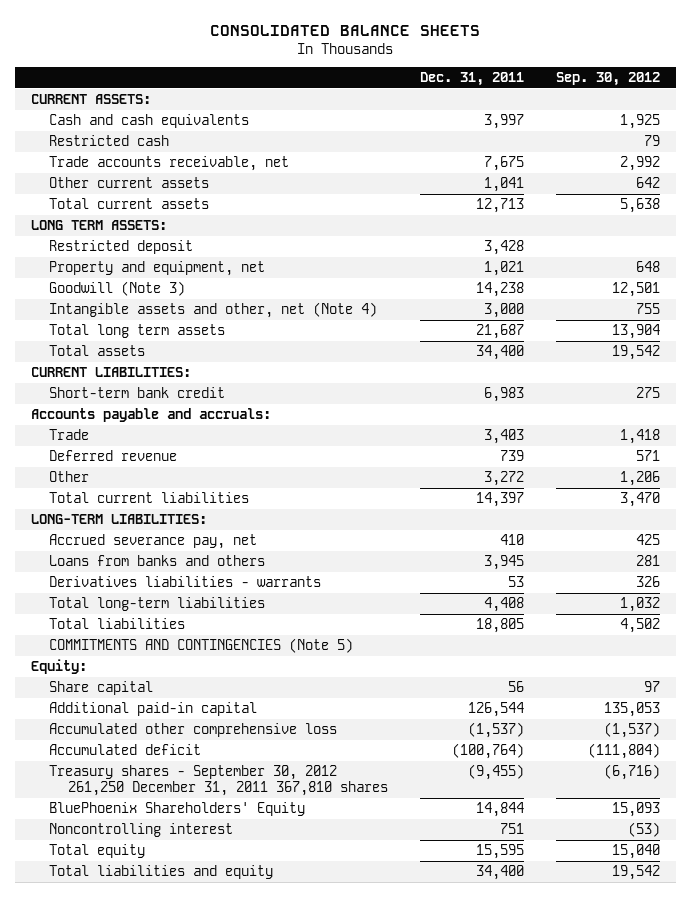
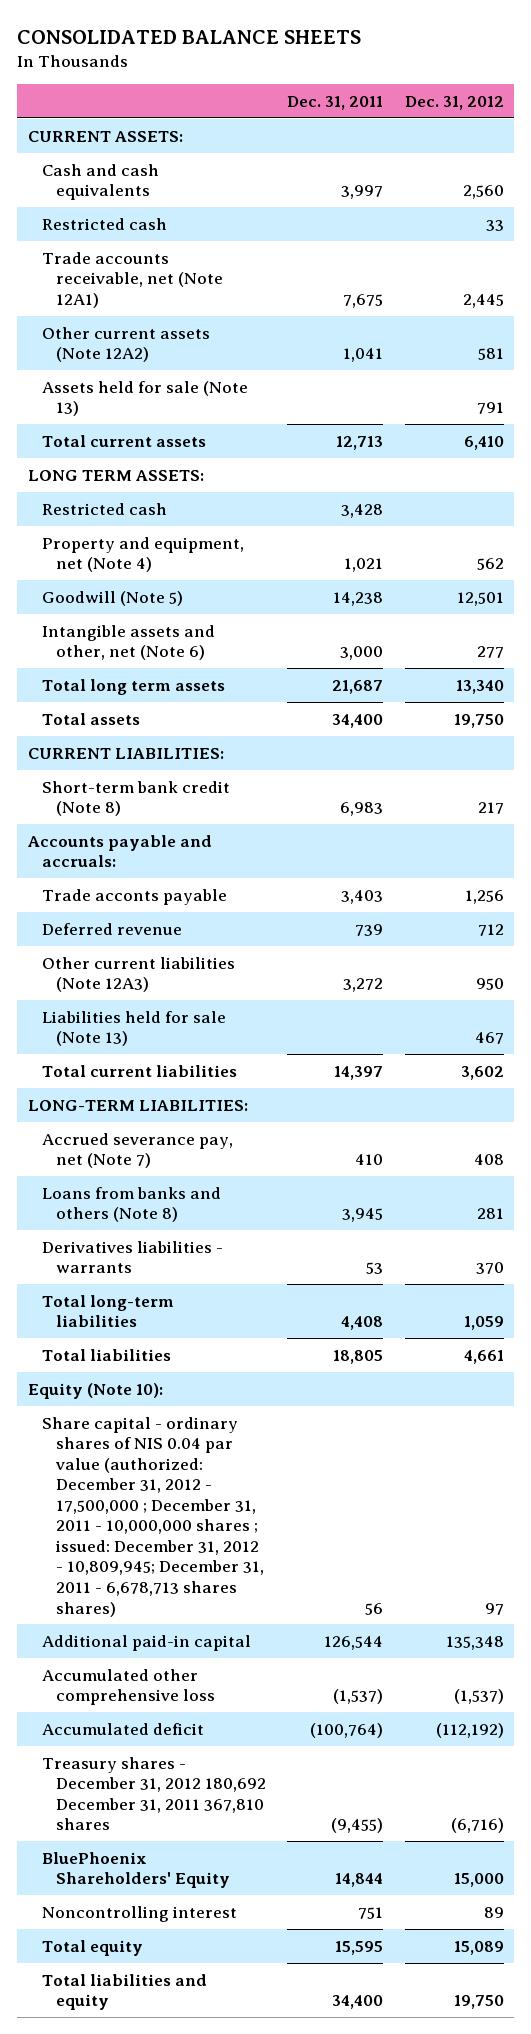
- | Dec. 31, 2011 | Sep. 30, 2012
+ | Dec. 31, 2011 | Dec. 31, 2012
- Trade accounts receivable, net | 7,675 | 2,992
- Other current assets | 1,041 | 642
+ Trade accounts receivable, net (Note 12A1) | 7,675 | 2,445
+ Other current assets (Note 12A2) | 1,041 | 581
+ Assets held for sale (Note 13) | | 791
- Restricted deposit | 3,428 |
- Property and equipment, net | 1,021 | 648
- Goodwill (Note 3) | 14,238 | 12,501
- Intangible assets and other, net (Note 4) | 3,000 | 755
+ Restricted cash | 3,428 |
+ Property and equipment, net (Note 4) | 1,021 | 562
+ Goodwill (Note 5) | 14,238 | 12,501
+ Intangible assets and other, net (Note 6) | 3,000 | 277
- Short-term bank credit | 6,983 | 275
+ Short-term bank credit (Note 8) | 6,983 | 217
- Trade | 3,403 | 1,418
+ Trade acconts payable | 3,403 | 1,256
- Other | 3,272 | 1,206
+ Other current liabilities (Note 12A3) | 3,272 | 950
+ Liabilities held for sale (Note 13) | | 467
- Accrued severance pay, net | 410 | 425
- Loans from banks and others | 3,945 | 281
+ Accrued severance pay, net (Note 7) | 410 | 408
+ Loans from banks and others (Note 8) | 3,945 | 281
- COMMITMENTS AND CONTINGENCIES (Note 5)
- Equity:
- Share capital | 56 | 97
+ Equity (Note 10):
+ Share capital - ordinary shares of NIS 0.04 par value (authorized: December 31, 2012 - 17,500,000 ; December 31, 2011 - 10,000,000 shares ; issued: December 31, 2012 - 10,809,945; December 31, 2011 - 6,678,713 shares shares) | 56 | 97
- Treasury shares - September 30, 2012 261,250 December 31, 2011 367,810 shares | (9,455) | (6,716)
+ Treasury shares - December 31, 2012 180,692 December 31, 2011 367,810 shares | (9,455) | (6,716)

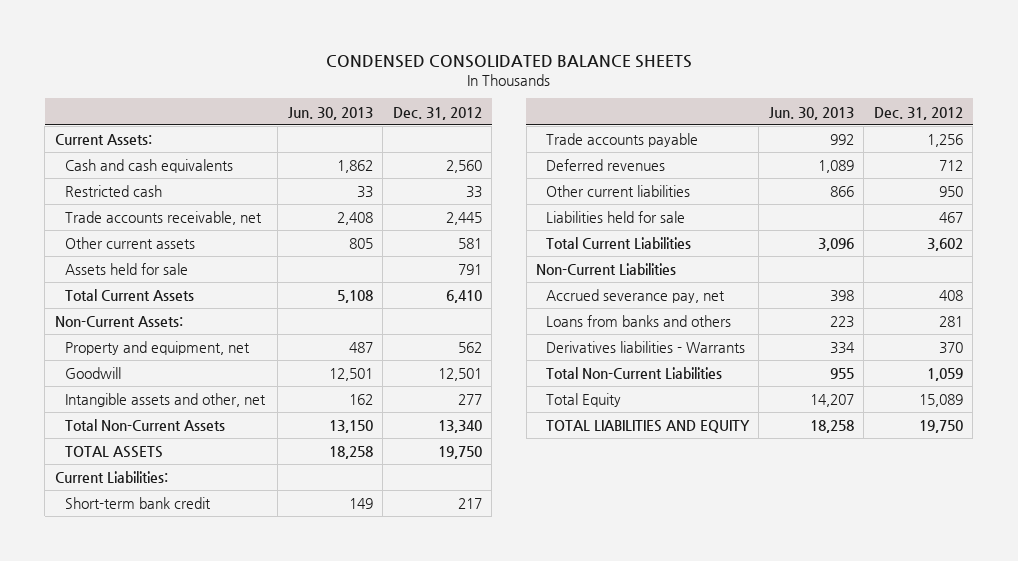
- CONSOLIDATED BALANCE SHEETS
+ CONDENSED CONSOLIDATED BALANCE SHEETS
- | Dec. 31, 2011 | Dec. 31, 2012
+ | Jun. 30, 2013 | Dec. 31, 2012
- CURRENT ASSETS:
+ Current Assets:
- Trade accounts receivable, net (Note 12A1) | 7,675 | 2,445
- Other current assets (Note 12A2) | 1,041 | 581
- Assets held for sale (Note 13) | | 791
- Total current assets | 12,713 | 6,410
- LONG TERM ASSETS:
- Restricted cash | 3,428 |
- Property and equipment, net (Note 4) | 1,021 | 562
- Goodwill (Note 5) | 14,238 | 12,501
- Intangible assets and other, net (Note 6) | 3,000 | 277
- Total long term assets | 21,687 | 13,340
- Total assets | 34,400 | 19,750
- CURRENT LIABILITIES:
- Short-term bank credit (Note 8) | 6,983 | 217
- Accounts payable and accruals:
- Trade acconts payable | 3,403 | 1,256
- Deferred revenue | 739 | 712
- Other current liabilities (Note 12A3) | 3,272 | 950
- Liabilities held for sale (Note 13) | | 467
- Total current liabilities | 14,397 | 3,602
- LONG-TERM LIABILITIES:
- Accrued severance pay, net (Note 7) | 410 | 408
- Loans from banks and others (Note 8) | 3,945 | 281
- Derivatives liabilities - warrants | 53 | 370
- Total long-term liabilities | 4,408 | 1,059
- Total liabilities | 18,805 | 4,661
- Equity (Note 10):
- Share capital - ordinary shares of NIS 0.04 par value (authorized: December 31, 2012 - 17,500,000 ; December 31, 2011 - 10,000,000 shares ; issued: December 31, 2012 - 10,809,945; December 31, 2011 - 6,678,713 shares shares) | 56 | 97
- Additional paid-in capital | 126,544 | 135,348
- Accumulated other comprehensive loss | (1,537) | (1,537)
- Accumulated deficit | (100,764) | (112,192)
- Treasury shares - December 31, 2012 180,692 December 31, 2011 367,810 shares | (9,455) | (6,716)
- BluePhoenix Shareholders' Equity | 14,844 | 15,000
- Noncontrolling interest | 751 | 89
- Total equity | 15,595 | 15,089
- Total liabilities and equity | 34,400 | 19,750
+ Trade accounts receivable, net | 2,408 | 2,445
+ Other current assets | 805 | 581
+ Assets held for sale | | 791
+ Total Current Assets | 5,108 | 6,410
+ Non-Current Assets:
+ Property and equipment, net | 487 | 562
+ Goodwill | 12,501 | 12,501
+ Intangible assets and other, net | 162 | 277
+ Total Non-Current Assets | 13,150 | 13,340
+ TOTAL ASSETS | 18,258 | 19,750
+ Current Liabilities:
+ Short-term bank credit | 149 | 217
+ Trade accounts payable | 992 | 1,256
+ Deferred revenues | 1,089 | 712
+ Other current liabilities | 866 | 950
+ Liabilities held for sale | | 467
+ Total Current Liabilities | 3,096 | 3,602
+ Non-Current Liabilities
+ Accrued severance pay, net | 398 | 408
+ Loans from banks and others | 223 | 281
+ Derivatives liabilities - Warrants | 334 | 370
+ Total Non-Current Liabilities | 955 | 1,059
+ Total Equity | 14,207 | 15,089
+ TOTAL LIABILITIES AND EQUITY | 18,258 | 19,750

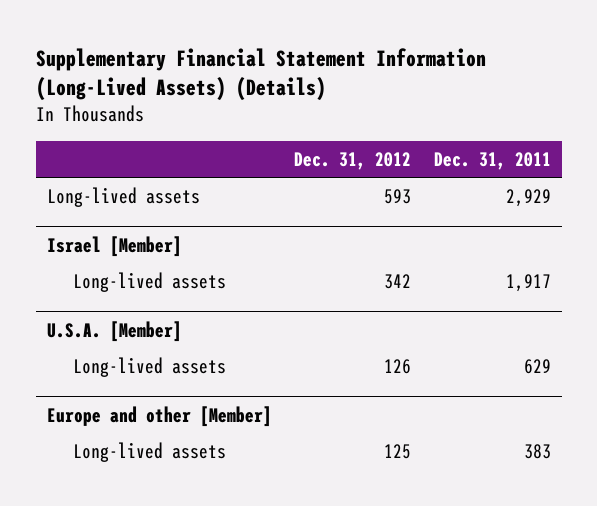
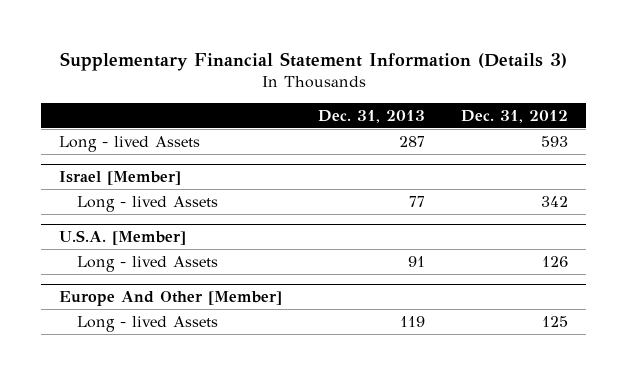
- Supplementary Financial Statement Information (Long-Lived Assets) (Details)
+ Supplementary Financial Statement Information (Details 3)
- | Dec. 31, 2012 | Dec. 31, 2011
+ | Dec. 31, 2013 | Dec. 31, 2012
- Long-lived assets | 593 | 2,929
+ Long - lived Assets | 287 | 593
@ Israel [Member]
- Long-lived assets | 342 | 1,917
+ Long - lived Assets | 77 | 342
@ U.S.A. [Member]
- Long-lived assets | 126 | 629
- Europe and other [Member]
- Long-lived assets | 125 | 383
@ U.S.A. [Member]
+ Long - lived Assets | 91 | 126
+ Europe And Other [Member]
+ Long - lived Assets | 119 | 125

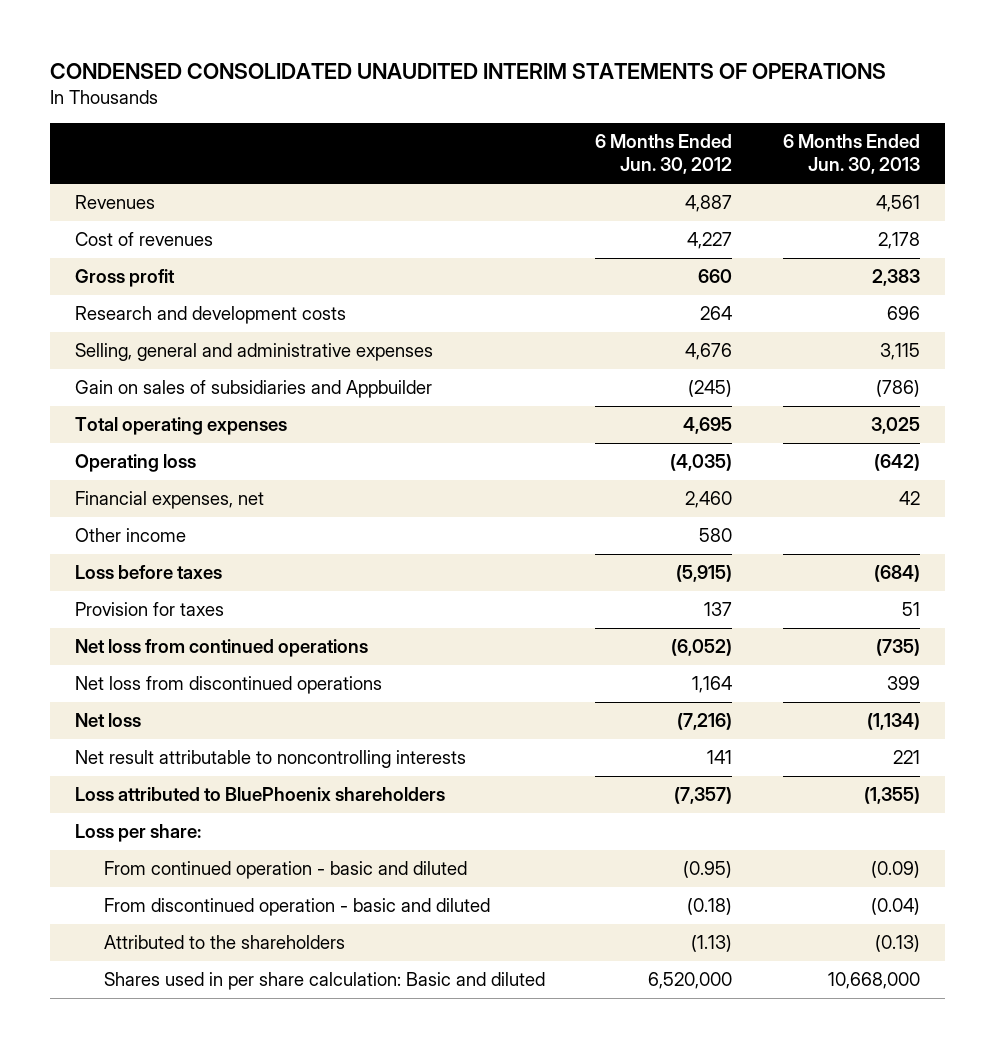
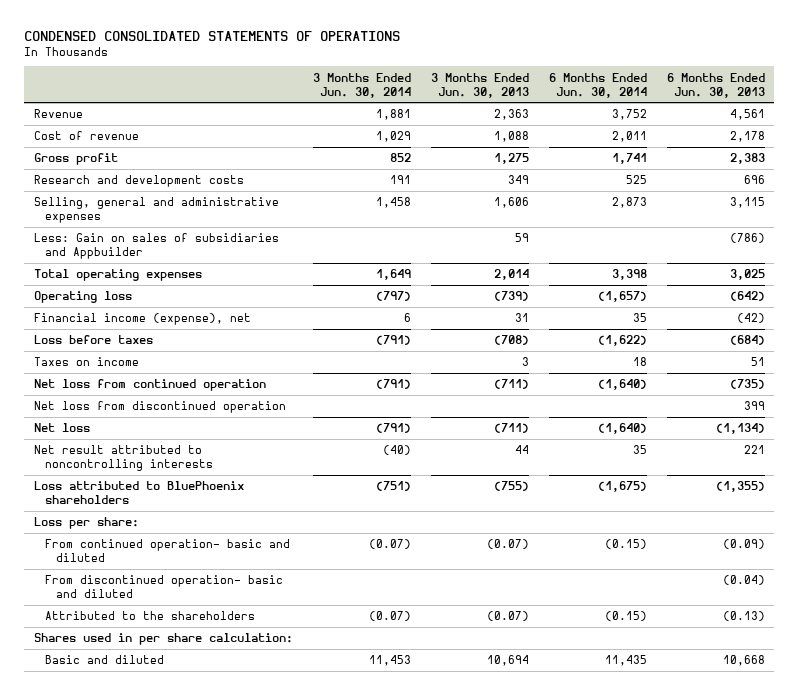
- CONDENSED CONSOLIDATED UNAUDITED INTERIM STATEMENTS OF OPERATIONS
+ CONDENSED CONSOLIDATED STATEMENTS OF OPERATIONS
- | 6 Months Ended Jun. 30, 2012 | 6 Months Ended Jun. 30, 2013
+ | 3 Months Ended Jun. 30, 2014 | 3 Months Ended Jun. 30, 2013 | 6 Months Ended Jun. 30, 2014 | 6 Months Ended Jun. 30, 2013
- Revenues | 4,887 | 4,561
- Cost of revenues | 4,227 | 2,178
+ Revenue | 1,881 | 2,363 | 3,752 | 4,561
+ Cost of revenue | 1,029 | 1,088 | 2,011 | 2,178
- Gain on sales of subsidiaries and Appbuilder | (245) | (786)
+ Less: Gain on sales of subsidiaries and Appbuilder | | 59 | | (786)
- Financial expenses, net | 2,460 | 42
- Other income | 580 |
+ Financial income (expense), net | 6 | 31 | 35 | (42)
- Provision for taxes | 137 | 51
- Net loss from continued operations | (6,052) | (735)
- Net loss from discontinued operations | 1,164 | 399
+ Taxes on income | | 3 | 18 | 51
+ Net loss from continued operation | (791) | (711) | (1,640) | (735)
+ Net loss from discontinued operation | | | | 399
- Net result attributable to noncontrolling interests | 141 | 221
+ Net result attributed to noncontrolling interests | (40) | 44 | 35 | 221
- From continued operation - basic and diluted | (0.95) | (0.09)
- From discontinued operation - basic and diluted | (0.18) | (0.04)
+ From continued operation- basic and diluted | (0.07) | (0.07) | (0.15) | (0.09)
+ From discontinued operation- basic and diluted | | | | (0.04)
- Shares used in per share calculation: Basic and diluted | 6,520,000 | 10,668,000
+ Shares used in per share calculation:
+ Basic and diluted | 11,453 | 10,694 | 11,435 | 10,668

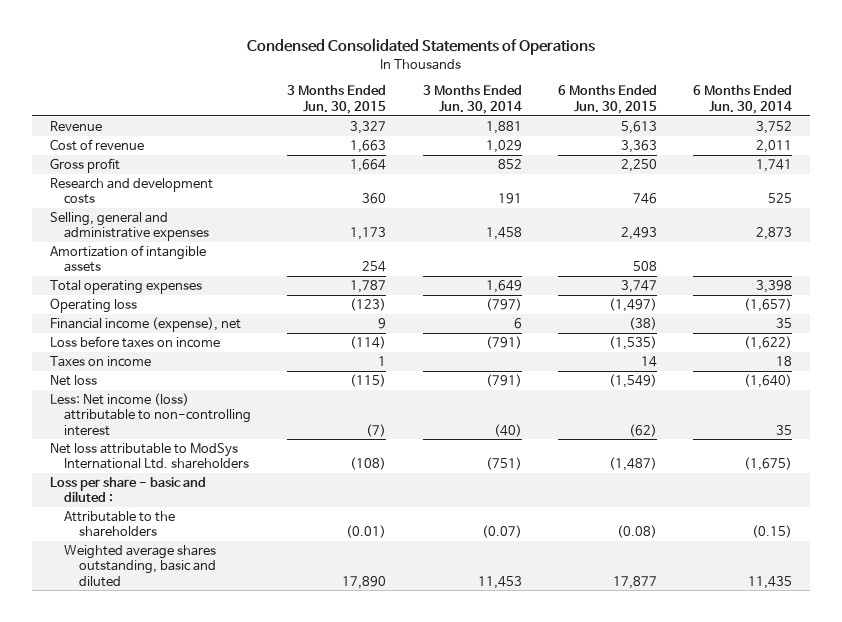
- CONDENSED CONSOLIDATED STATEMENTS OF OPERATIONS
+ Condensed Consolidated Statements of Operations
- | 3 Months Ended Jun. 30, 2014 | 3 Months Ended Jun. 30, 2013 | 6 Months Ended Jun. 30, 2014 | 6 Months Ended Jun. 30, 2013
+ | 3 Months Ended Jun. 30, 2015 | 3 Months Ended Jun. 30, 2014 | 6 Months Ended Jun. 30, 2015 | 6 Months Ended Jun. 30, 2014
- Less: Gain on sales of subsidiaries and Appbuilder | | 59 | | (786)
+ Amortization of intangible assets | 254 | | 508 |
- Loss before taxes | (791) | (708) | (1,622) | (684)
+ Loss before taxes on income | (114) | (791) | (1,535) | (1,622)
- Net loss from continued operation | (791) | (711) | (1,640) | (735)
- Net loss from discontinued operation | | | | 399
- Net result attributed to noncontrolling interests | (40) | 44 | 35 | 221
- Loss attributed to BluePhoenix shareholders | (751) | (755) | (1,675) | (1,355)
- Loss per share:
- From continued operation- basic and diluted | (0.07) | (0.07) | (0.15) | (0.09)
- From discontinued operation- basic and diluted | | | | (0.04)
- Attributed to the shareholders | (0.07) | (0.07) | (0.15) | (0.13)
- Shares used in per share calculation:
- Basic and diluted | 11,453 | 10,694 | 11,435 | 10,668
+ Less: Net income (loss) attributable to non-controlling interest | (7) | (40) | (62) | 35
+ Net loss attributable to ModSys International Ltd. shareholders | (108) | (751) | (1,487) | (1,675)
+ Loss per share - basic and diluted :
+ Attributable to the shareholders | (0.01) | (0.07) | (0.08) | (0.15)
+ Weighted average shares outstanding, basic and diluted | 17,890 | 11,453 | 17,877 | 11,435

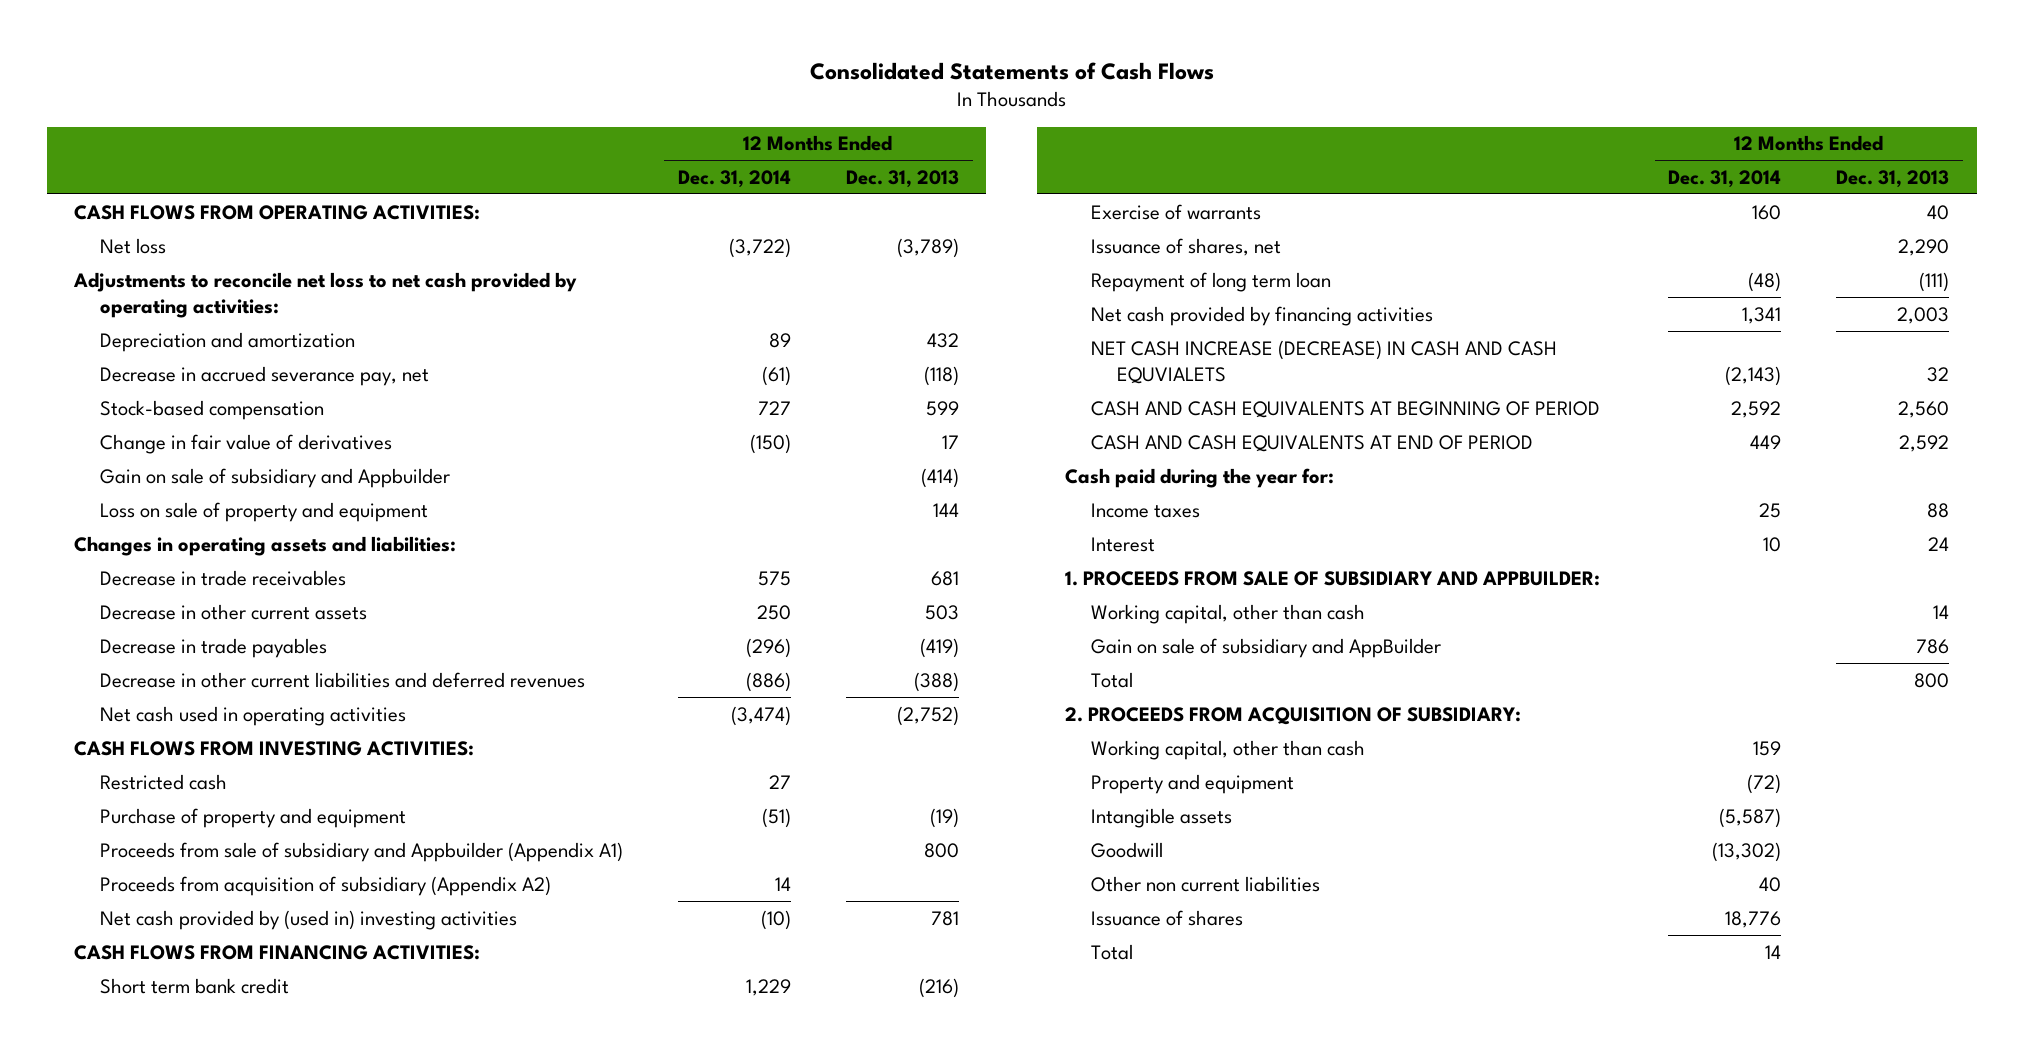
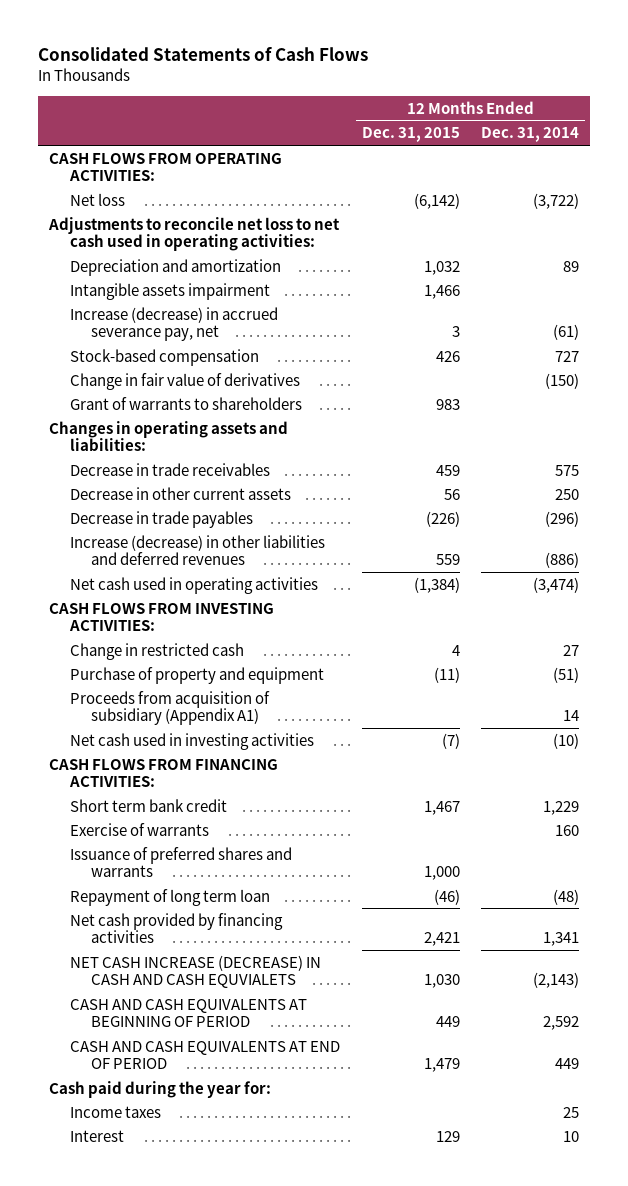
- | 12 Months Ended Dec. 31, 2014 | 12 Months Ended Dec. 31, 2013
+ | 12 Months Ended Dec. 31, 2015 | 12 Months Ended Dec. 31, 2014
- Adjustments to reconcile net loss to net cash provided by operating activities:
+ Adjustments to reconcile net loss to net cash used in operating activities:
- Decrease in accrued severance pay, net | (61) | (118)
+ Intangible assets impairment | 1,466 |
+ Increase (decrease) in accrued severance pay, net | 3 | (61)
- Gain on sale of subsidiary and Appbuilder | | (414)
- Loss on sale of property and equipment | | 144
+ Grant of warrants to shareholders | 983 |
- Decrease in other current liabilities and deferred revenues | (886) | (388)
+ Increase (decrease) in other liabilities and deferred revenues | 559 | (886)
- Restricted cash | 27 |
+ Change in restricted cash | 4 | 27
- Proceeds from sale of subsidiary and Appbuilder (Appendix A1) | | 800
- Proceeds from acquisition of subsidiary (Appendix A2) | 14 |
- Net cash provided by (used in) investing activities | (10) | 781
+ Proceeds from acquisition of subsidiary (Appendix A1) | | 14
+ Net cash used in investing activities | (7) | (10)
- Issuance of shares, net | | 2,290
+ Issuance of preferred shares and warrants | 1,000 |
- 1. PROCEEDS FROM SALE OF SUBSIDIARY AND APPBUILDER:
- Working capital, other than cash | | 14
- Gain on sale of subsidiary and AppBuilder | | 786
- Total | | 800
- 2. PROCEEDS FROM ACQUISITION OF SUBSIDIARY:
- Working capital, other than cash | 159 |
- Property and equipment | (72) |
- Intangible assets | (5,587) |
- Goodwill | (13,302) |
- Other non current liabilities | 40 |
- Issuance of shares | 18,776 |
- Total | 14 |

